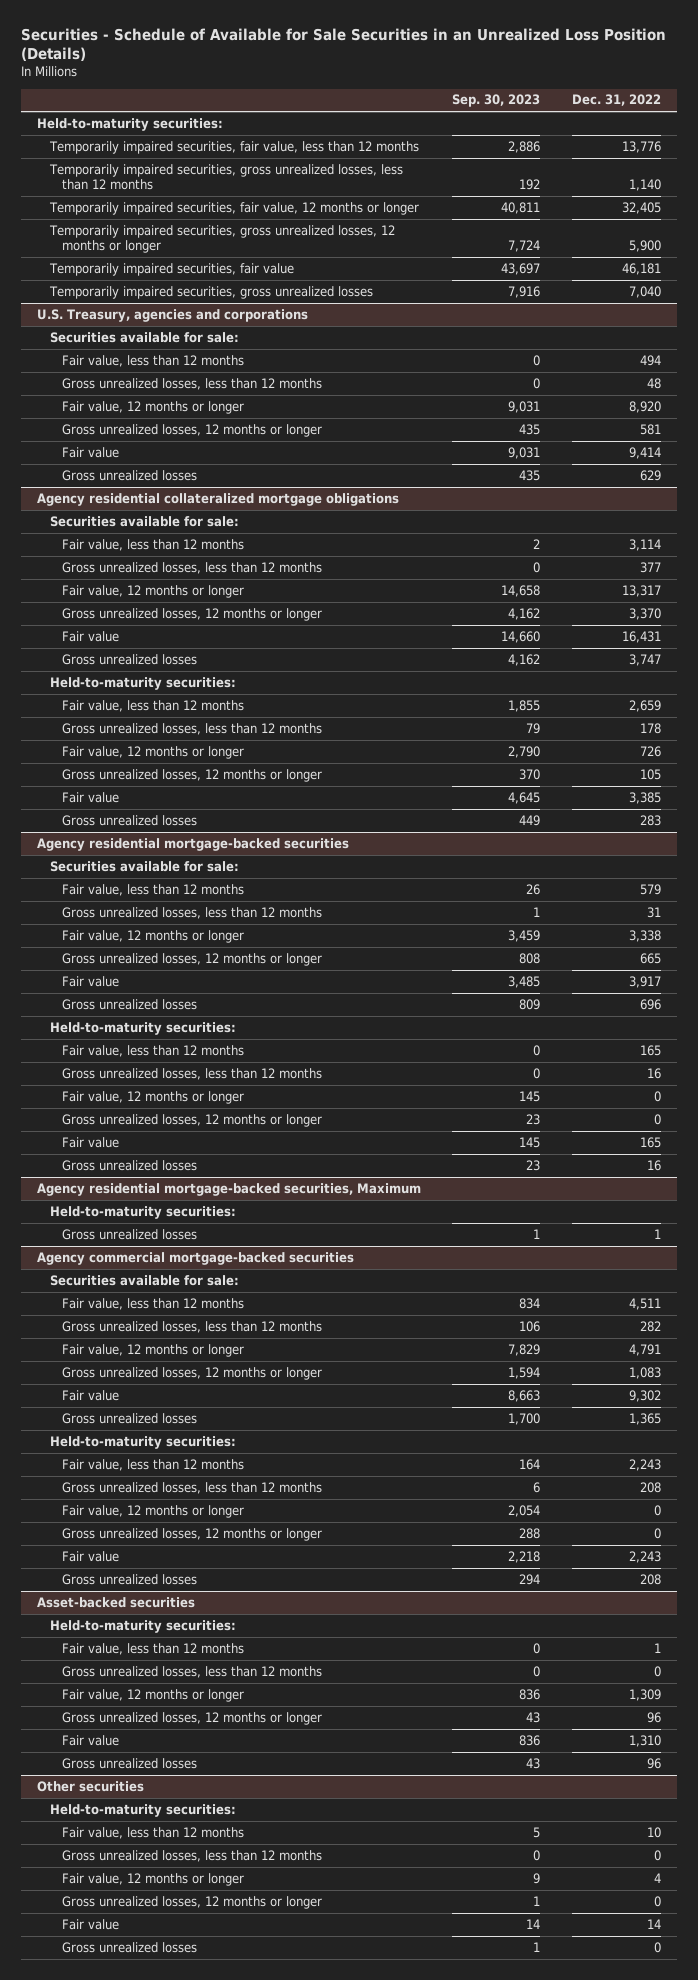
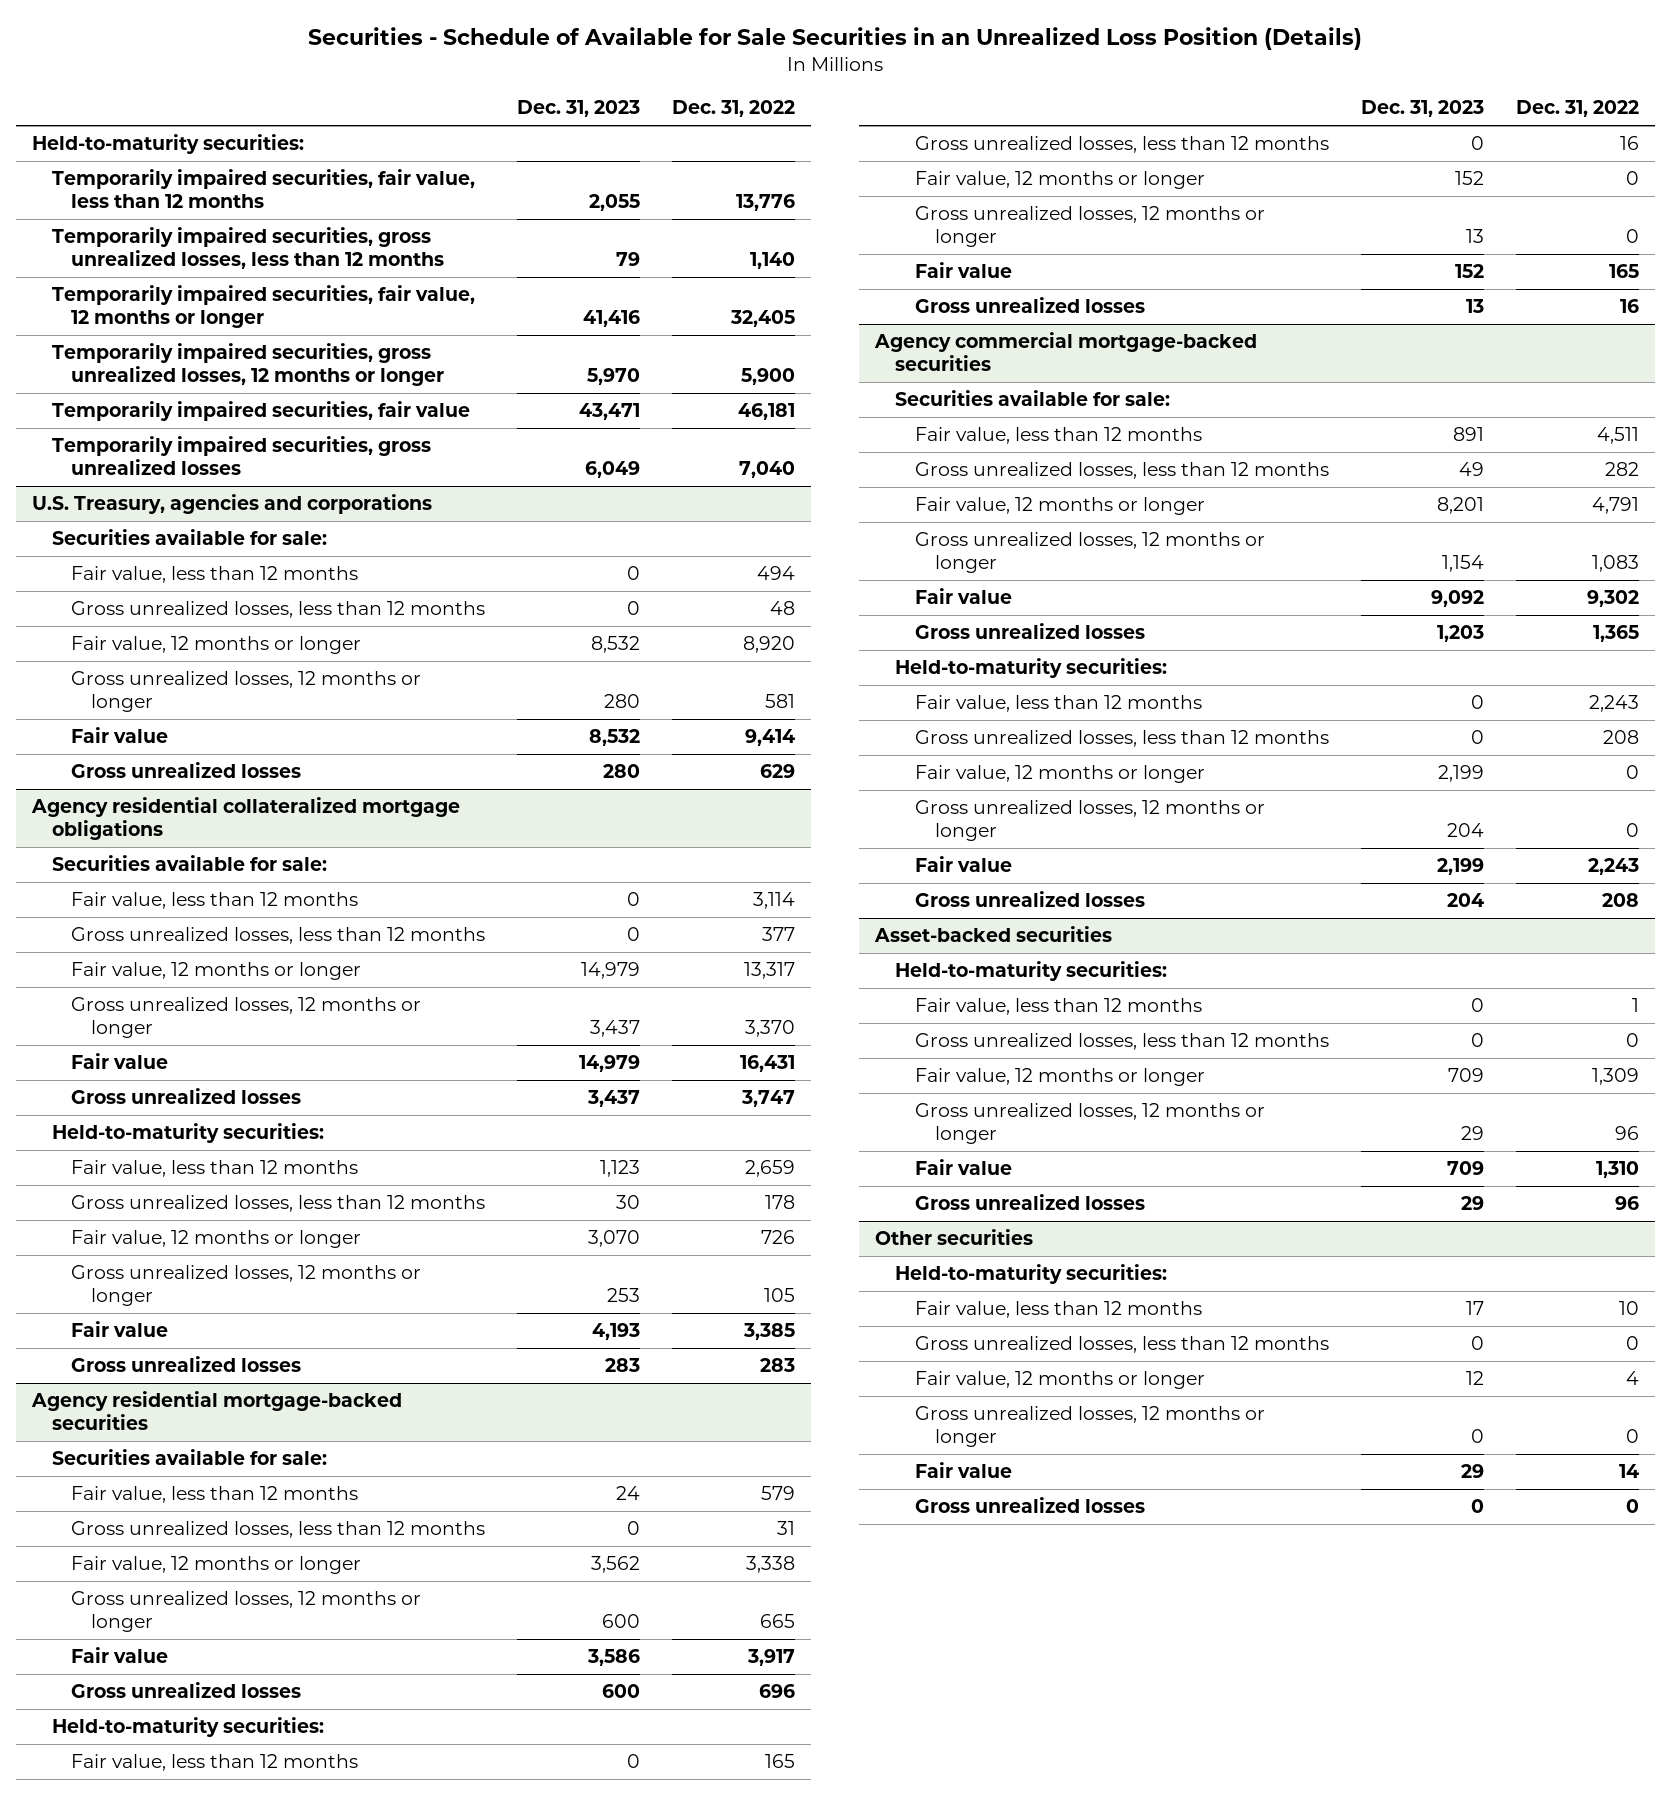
- | Sep. 30, 2023 | Dec. 31, 2022
+ | Dec. 31, 2023 | Dec. 31, 2022
- Agency residential mortgage-backed securities, Maximum
- Held-to-maturity securities:
- Gross unrealized losses | 1 | 1

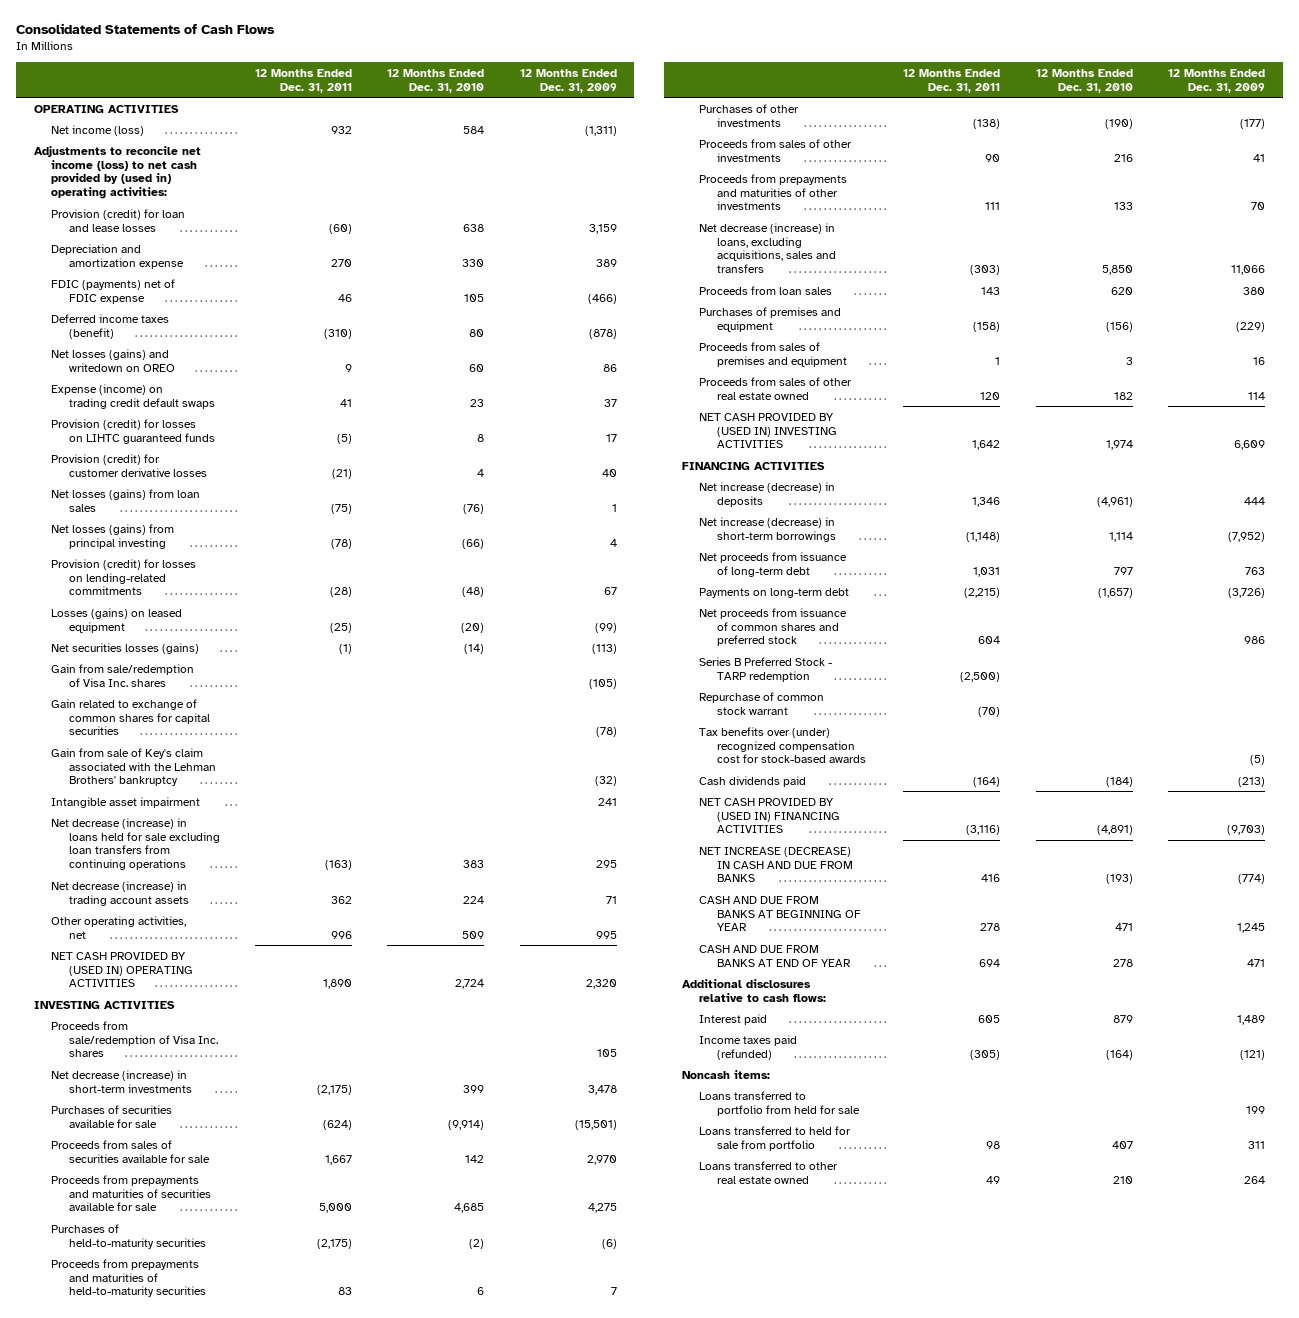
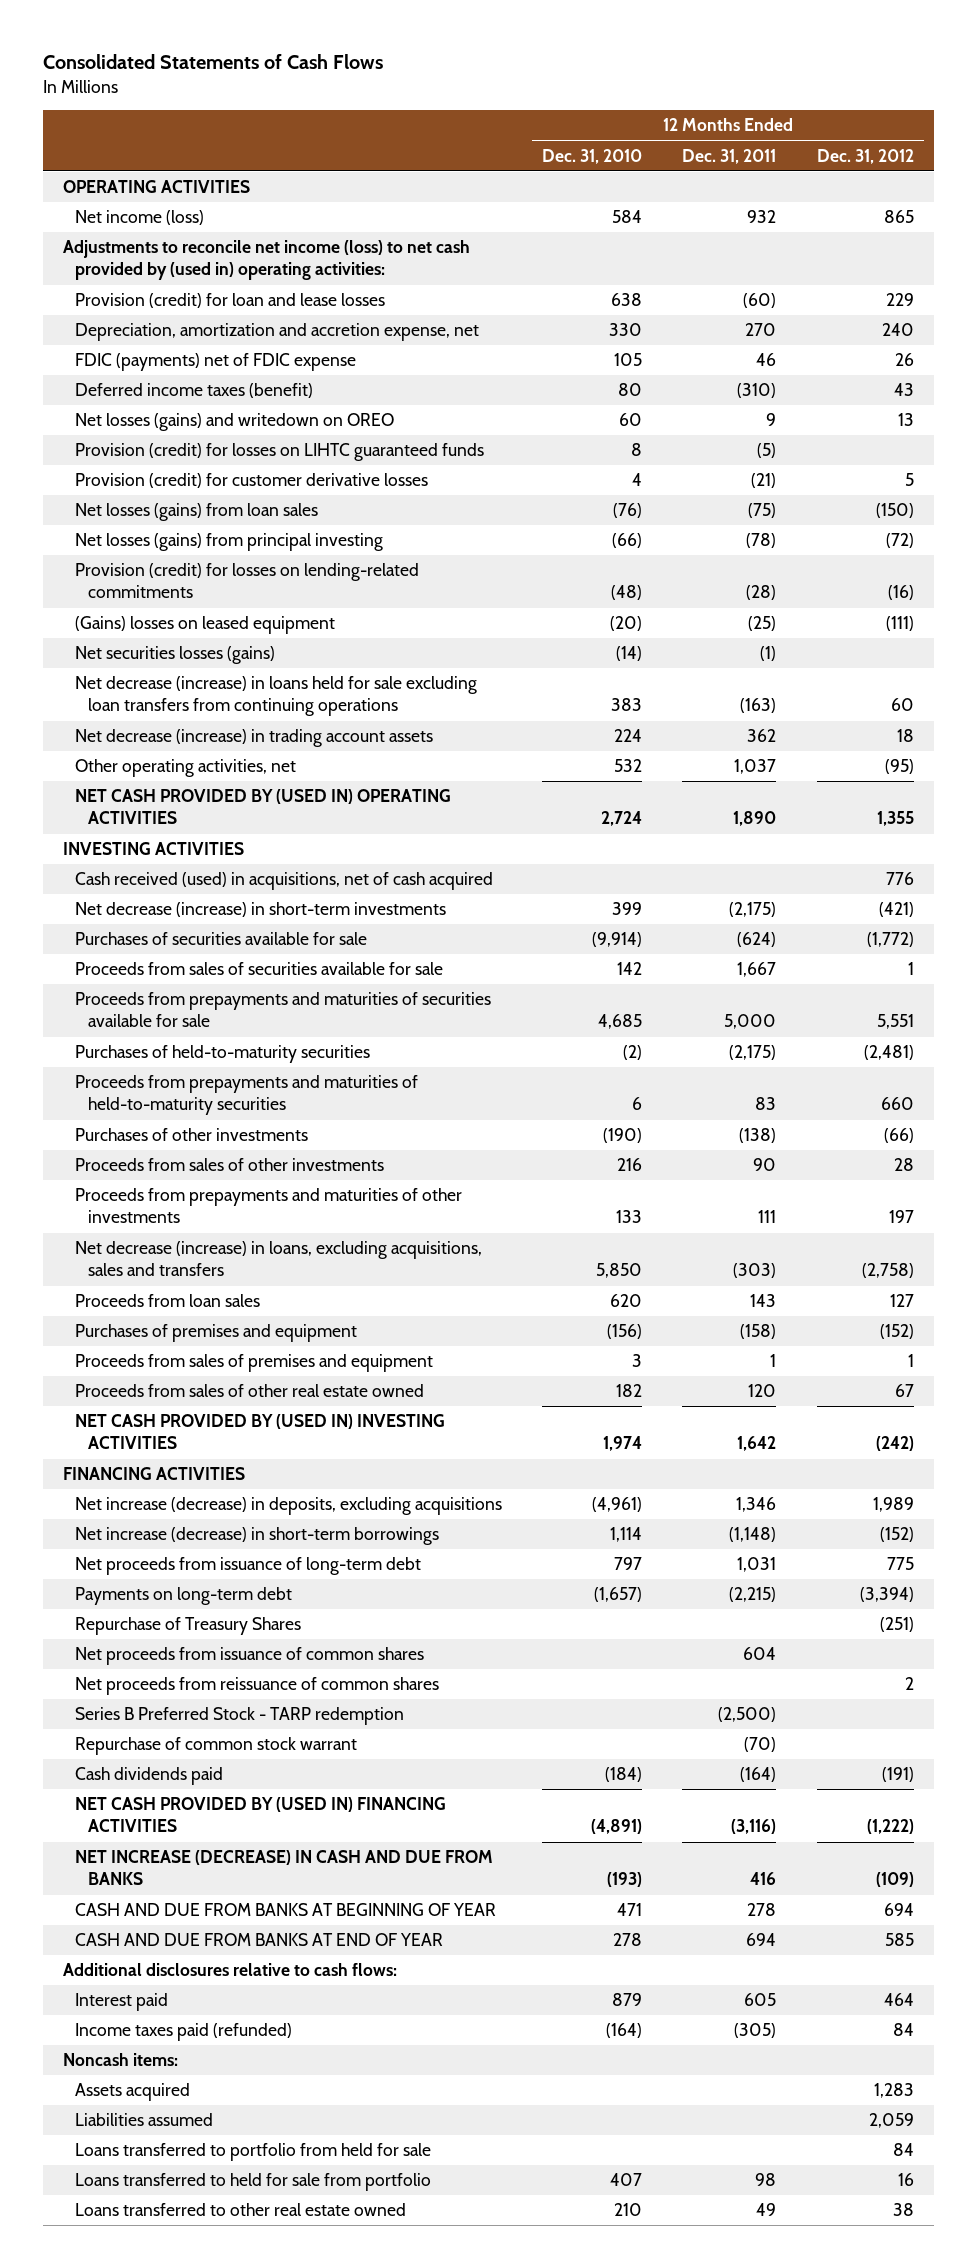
- | 12 Months Ended Dec. 31, 2011 | 12 Months Ended Dec. 31, 2010 | 12 Months Ended Dec. 31, 2009
+ | 12 Months Ended Dec. 31, 2010 | 12 Months Ended Dec. 31, 2011 | 12 Months Ended Dec. 31, 2012
- Depreciation and amortization expense | 270 | 330 | 389
+ Depreciation, amortization and accretion expense, net | 330 | 270 | 240
- Expense (income) on trading credit default swaps | 41 | 23 | 37
- Losses (gains) on leased equipment | (25) | (20) | (99)
+ (Gains) losses on leased equipment | (20) | (25) | (111)
- Gain from sale/redemption of Visa Inc. shares | | | (105)
- Gain related to exchange of common shares for capital securities | | | (78)
- Gain from sale of Key's claim associated with the Lehman Brothers' bankruptcy | | | (32)
- Intangible asset impairment | | | 241
- Other operating activities, net | 996 | 509 | 995
+ Other operating activities, net | 532 | 1,037 | (95)
- Proceeds from sale/redemption of Visa Inc. shares | | | 105
+ Cash received (used) in acquisitions, net of cash acquired | | | 776
- Net increase (decrease) in deposits | 1,346 | (4,961) | 444
+ Net increase (decrease) in deposits, excluding acquisitions | (4,961) | 1,346 | 1,989
- Net proceeds from issuance of common shares and preferred stock | 604 | | 986
+ Repurchase of Treasury Shares | | | (251)
+ Net proceeds from issuance of common shares | | 604 |
+ Net proceeds from reissuance of common shares | | | 2
- Tax benefits over (under) recognized compensation cost for stock-based awards | | | (5)
+ Assets acquired | | | 1,283
+ Liabilities assumed | | | 2,059

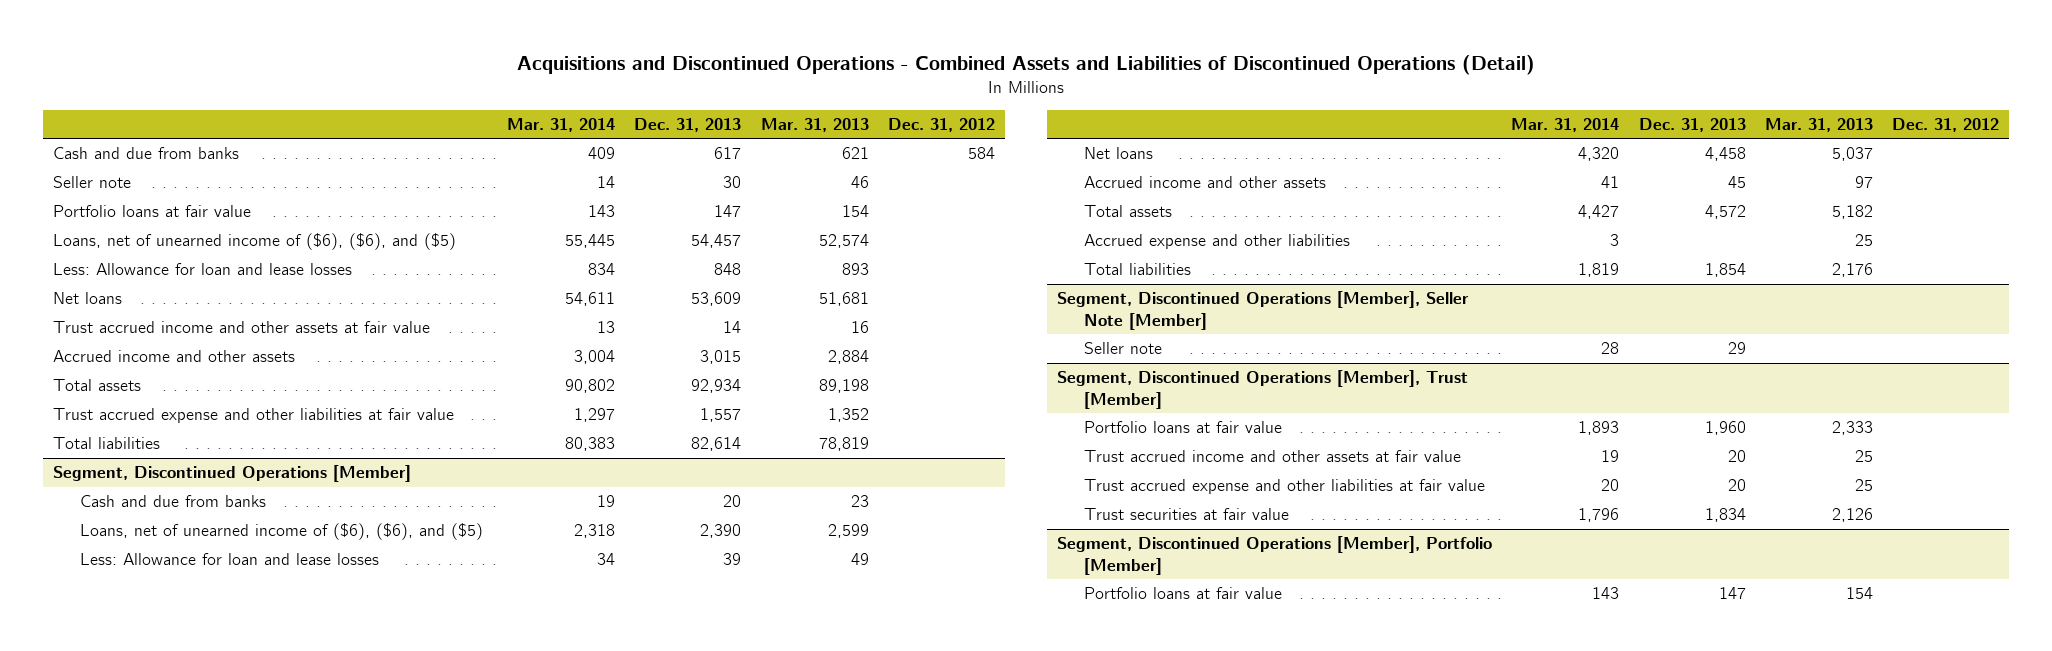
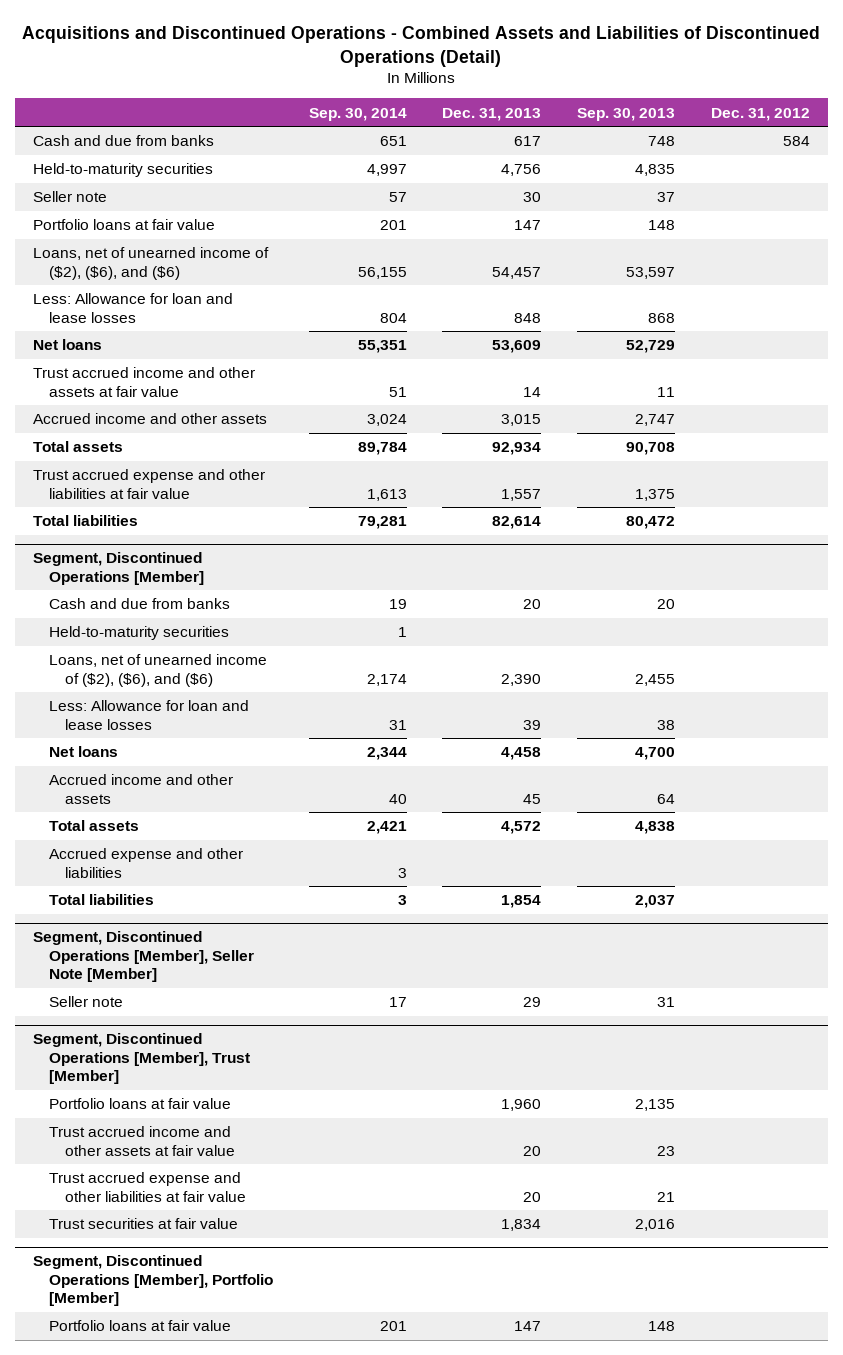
- | Mar. 31, 2014 | Dec. 31, 2013 | Mar. 31, 2013 | Dec. 31, 2012
+ | Sep. 30, 2014 | Dec. 31, 2013 | Sep. 30, 2013 | Dec. 31, 2012
+ Held-to-maturity securities | 4,997 | 4,756 | 4,835 |
- Loans, net of unearned income of ($6), ($6), and ($5) | 55,445 | 54,457 | 52,574 |
+ Loans, net of unearned income of ($2), ($6), and ($6) | 56,155 | 54,457 | 53,597 |
@ Segment, Discontinued Operations [Member]
- Loans, net of unearned income of ($6), ($6), and ($5) | 2,318 | 2,390 | 2,599 |
+ Held-to-maturity securities | 1 | | |
+ Loans, net of unearned income of ($2), ($6), and ($6) | 2,174 | 2,390 | 2,455 |

